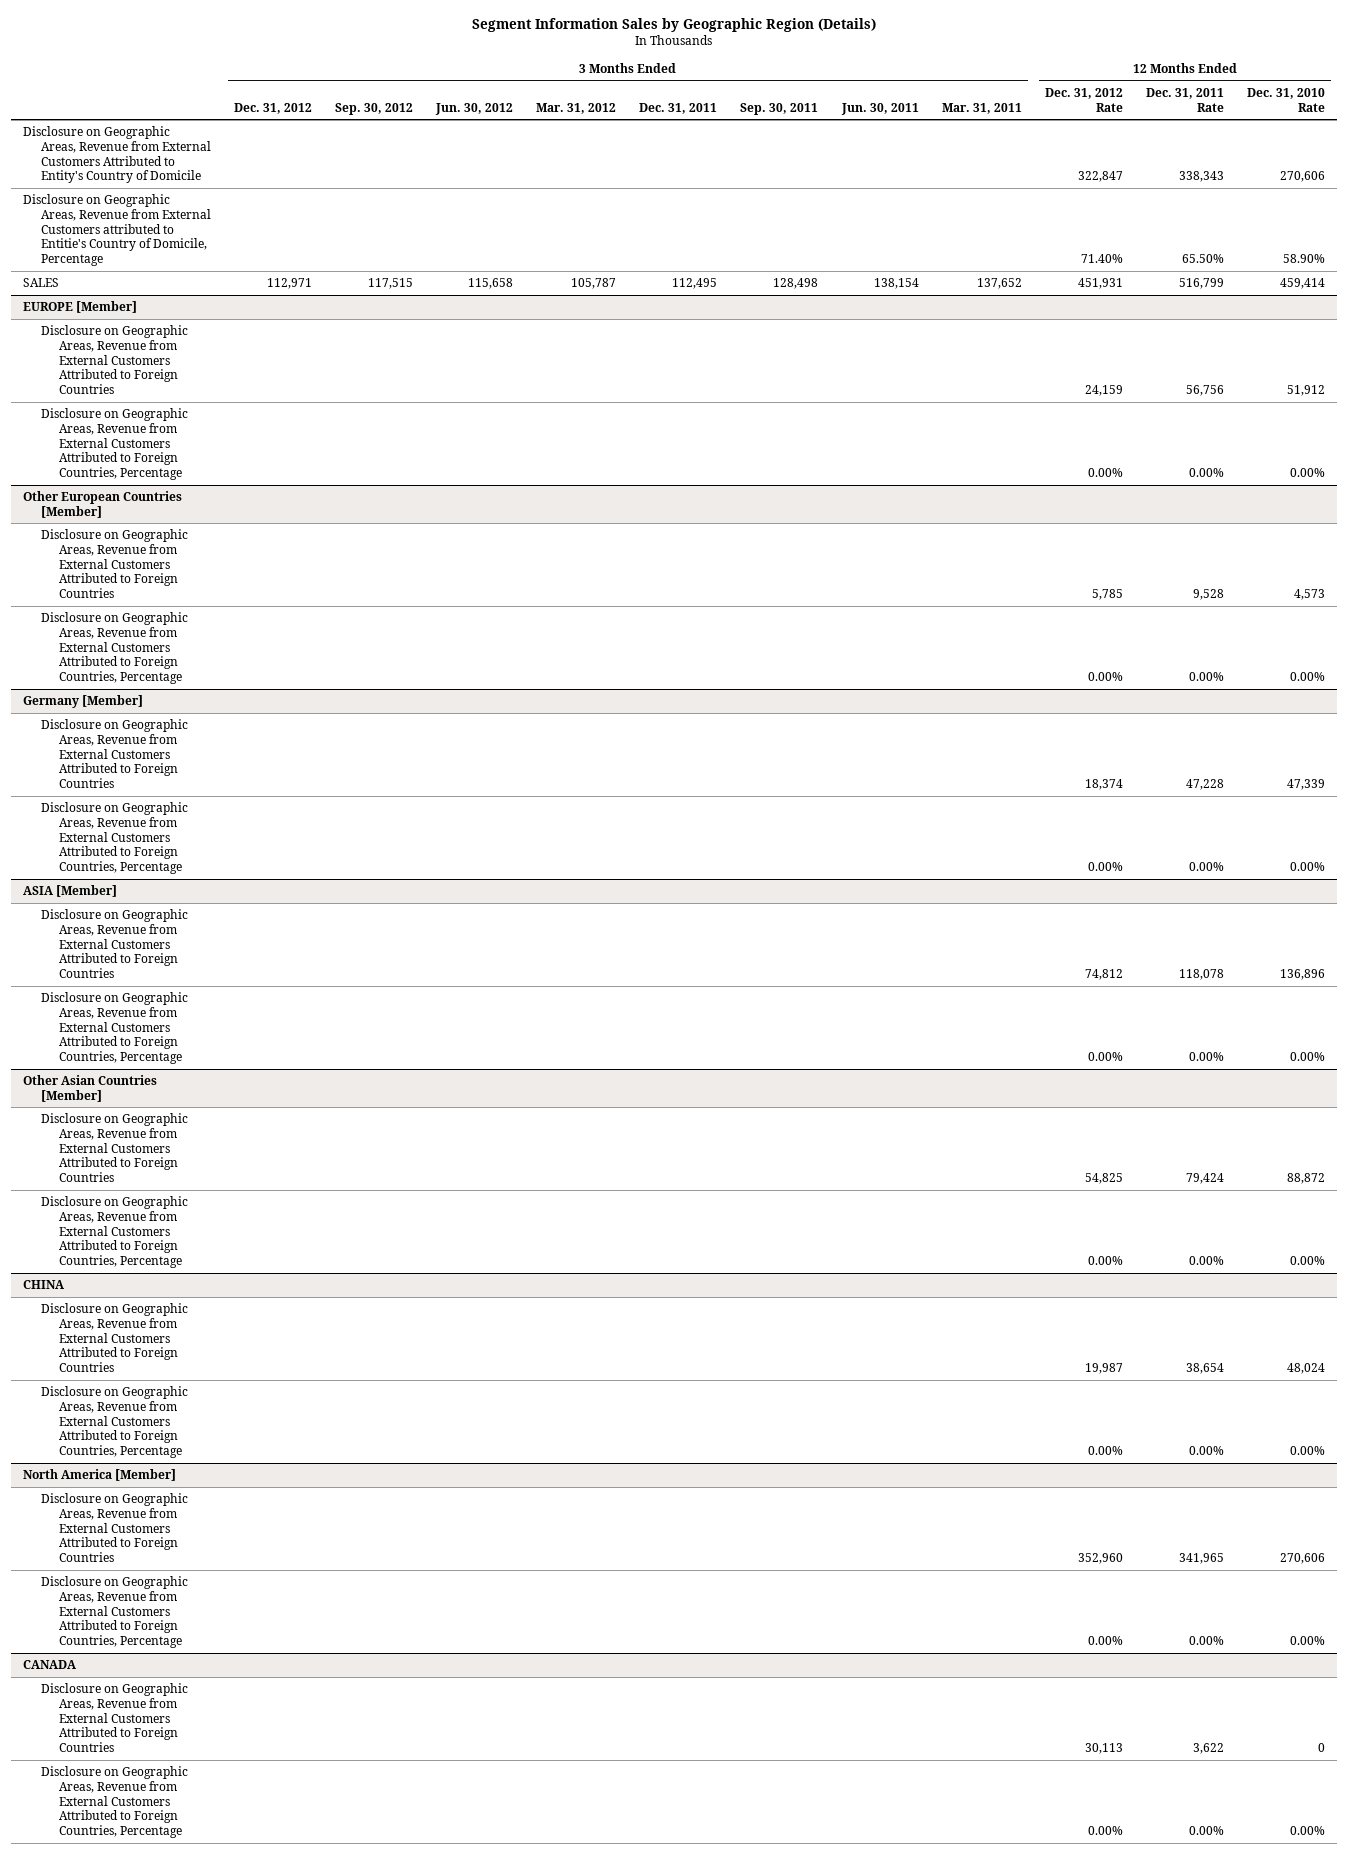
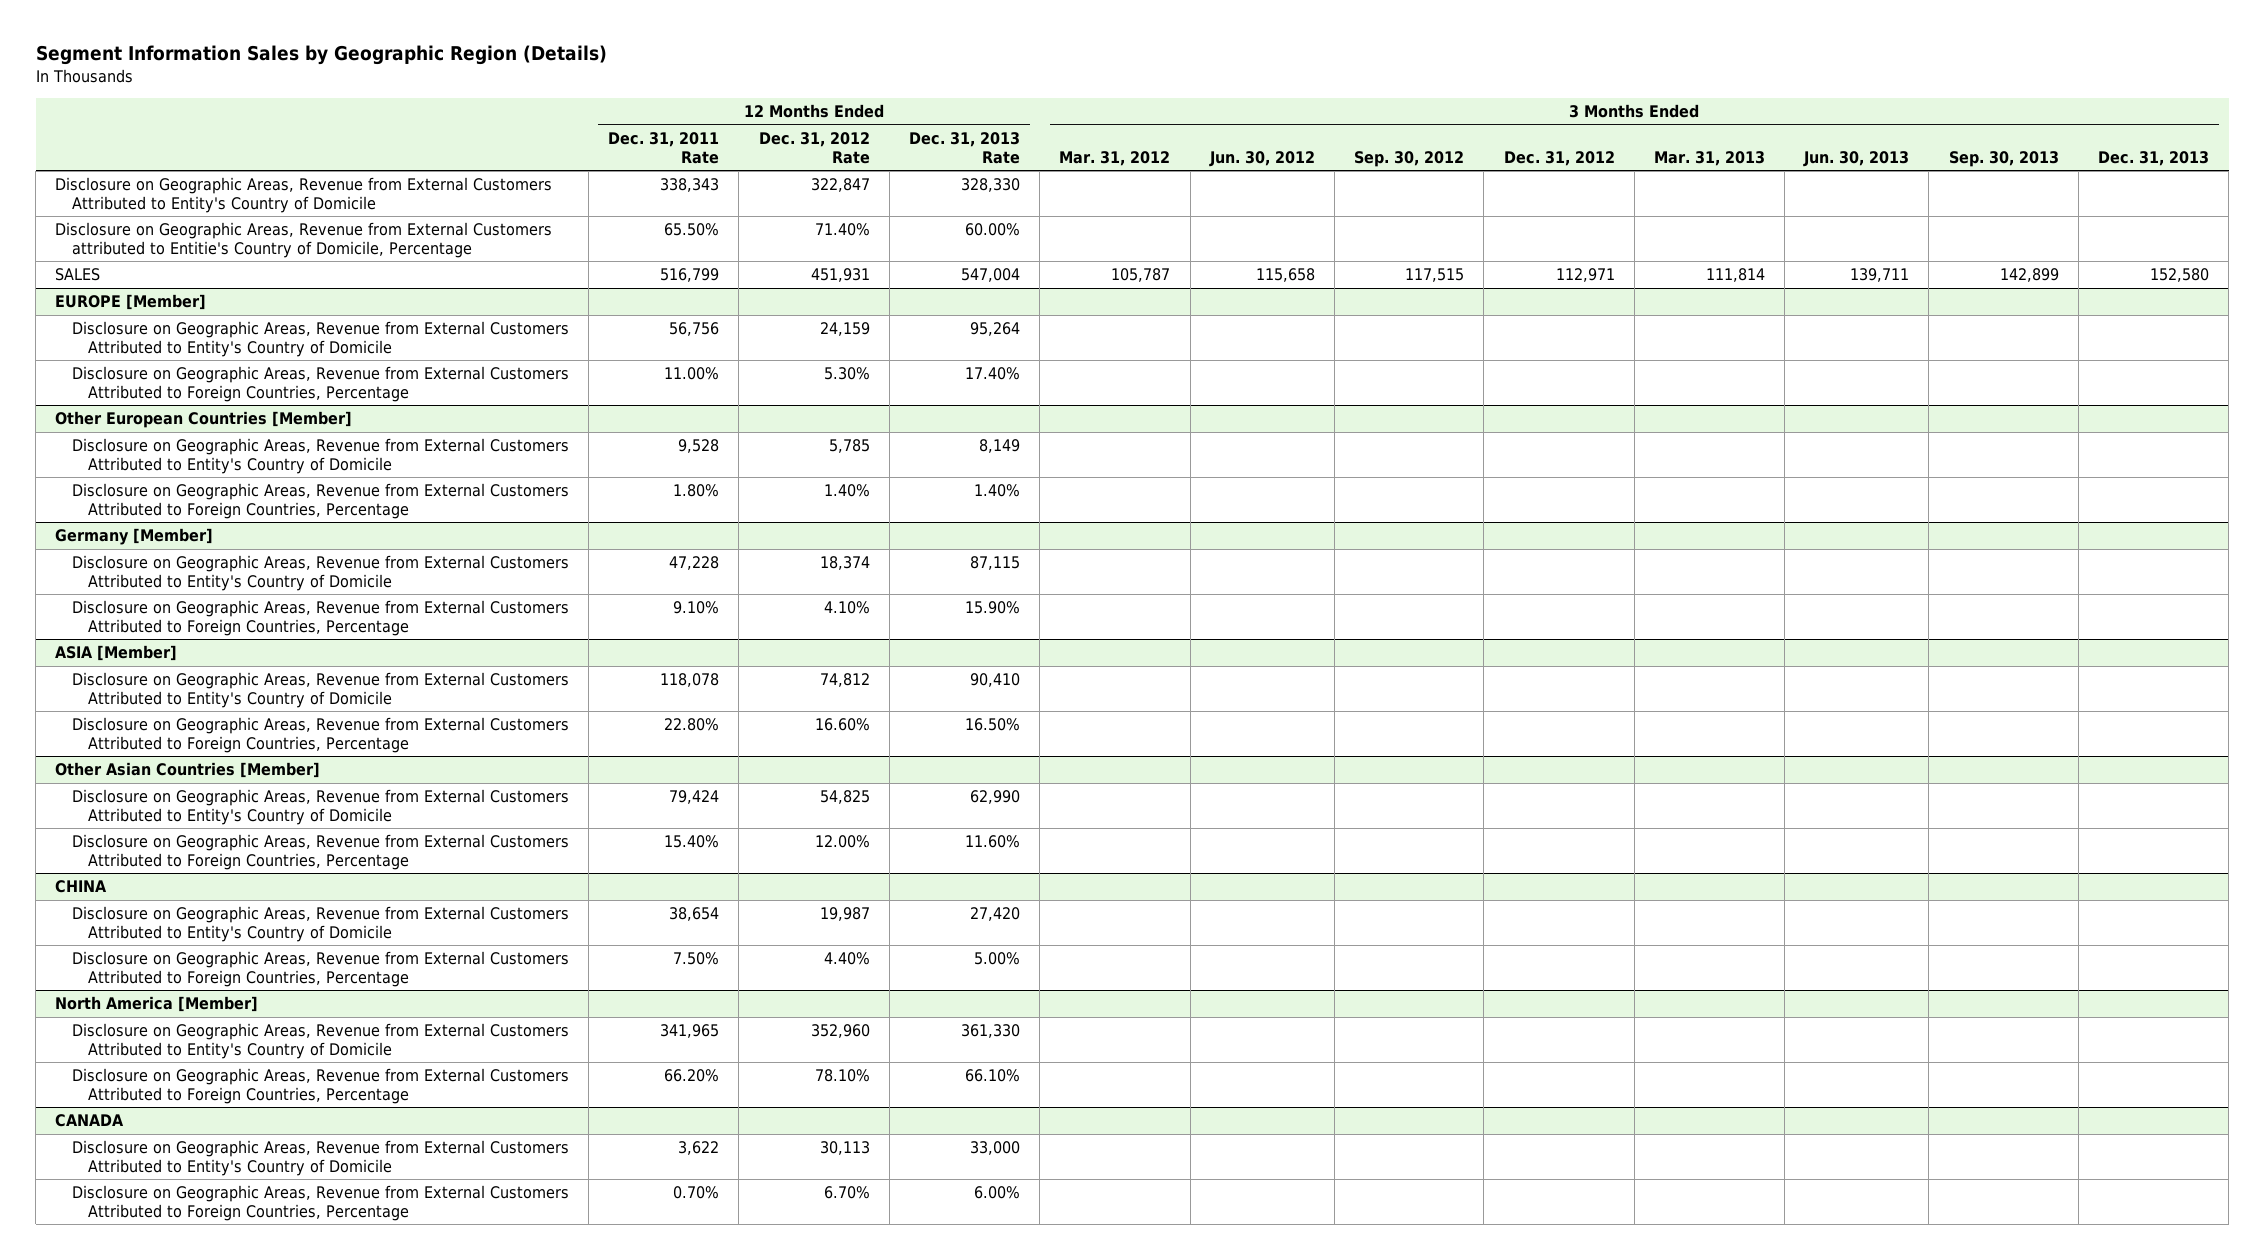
- | 3 Months Ended Dec. 31, 2012 | 3 Months Ended Sep. 30, 2012 | 3 Months Ended Jun. 30, 2012 | 3 Months Ended Mar. 31, 2012 | 3 Months Ended Dec. 31, 2011 | 3 Months Ended Sep. 30, 2011 | 3 Months Ended Jun. 30, 2011 | 3 Months Ended Mar. 31, 2011 | 12 Months Ended Dec. 31, 2012 Rate | 12 Months Ended Dec. 31, 2011 Rate | 12 Months Ended Dec. 31, 2010 Rate
+ | 12 Months Ended Dec. 31, 2011 Rate | 12 Months Ended Dec. 31, 2012 Rate | 12 Months Ended Dec. 31, 2013 Rate | 3 Months Ended Mar. 31, 2012 | 3 Months Ended Jun. 30, 2012 | 3 Months Ended Sep. 30, 2012 | 3 Months Ended Dec. 31, 2012 | 3 Months Ended Mar. 31, 2013 | 3 Months Ended Jun. 30, 2013 | 3 Months Ended Sep. 30, 2013 | 3 Months Ended Dec. 31, 2013
@ EUROPE [Member]
- Disclosure on Geographic Areas, Revenue from External Customers Attributed to Foreign Countries | | | | | | | | | 24,159 | 56,756 | 51,912
- Disclosure on Geographic Areas, Revenue from External Customers Attributed to Foreign Countries, Percentage | | | | | | | | | 0.00% | 0.00% | 0.00%
+ Disclosure on Geographic Areas, Revenue from External Customers Attributed to Entity's Country of Domicile | 56,756 | 24,159 | 95,264 | | | | | | | |
+ Disclosure on Geographic Areas, Revenue from External Customers Attributed to Foreign Countries, Percentage | 11.00% | 5.30% | 17.40% | | | | | | | |
@ Other European Countries [Member]
- Disclosure on Geographic Areas, Revenue from External Customers Attributed to Foreign Countries | | | | | | | | | 5,785 | 9,528 | 4,573
- Disclosure on Geographic Areas, Revenue from External Customers Attributed to Foreign Countries, Percentage | | | | | | | | | 0.00% | 0.00% | 0.00%
+ Disclosure on Geographic Areas, Revenue from External Customers Attributed to Entity's Country of Domicile | 9,528 | 5,785 | 8,149 | | | | | | | |
+ Disclosure on Geographic Areas, Revenue from External Customers Attributed to Foreign Countries, Percentage | 1.80% | 1.40% | 1.40% | | | | | | | |
@ Germany [Member]
- Disclosure on Geographic Areas, Revenue from External Customers Attributed to Foreign Countries | | | | | | | | | 18,374 | 47,228 | 47,339
- Disclosure on Geographic Areas, Revenue from External Customers Attributed to Foreign Countries, Percentage | | | | | | | | | 0.00% | 0.00% | 0.00%
+ Disclosure on Geographic Areas, Revenue from External Customers Attributed to Entity's Country of Domicile | 47,228 | 18,374 | 87,115 | | | | | | | |
+ Disclosure on Geographic Areas, Revenue from External Customers Attributed to Foreign Countries, Percentage | 9.10% | 4.10% | 15.90% | | | | | | | |
@ ASIA [Member]
- Disclosure on Geographic Areas, Revenue from External Customers Attributed to Foreign Countries | | | | | | | | | 74,812 | 118,078 | 136,896
- Disclosure on Geographic Areas, Revenue from External Customers Attributed to Foreign Countries, Percentage | | | | | | | | | 0.00% | 0.00% | 0.00%
+ Disclosure on Geographic Areas, Revenue from External Customers Attributed to Entity's Country of Domicile | 118,078 | 74,812 | 90,410 | | | | | | | |
+ Disclosure on Geographic Areas, Revenue from External Customers Attributed to Foreign Countries, Percentage | 22.80% | 16.60% | 16.50% | | | | | | | |
@ Other Asian Countries [Member]
- Disclosure on Geographic Areas, Revenue from External Customers Attributed to Foreign Countries | | | | | | | | | 54,825 | 79,424 | 88,872
- Disclosure on Geographic Areas, Revenue from External Customers Attributed to Foreign Countries, Percentage | | | | | | | | | 0.00% | 0.00% | 0.00%
+ Disclosure on Geographic Areas, Revenue from External Customers Attributed to Entity's Country of Domicile | 79,424 | 54,825 | 62,990 | | | | | | | |
+ Disclosure on Geographic Areas, Revenue from External Customers Attributed to Foreign Countries, Percentage | 15.40% | 12.00% | 11.60% | | | | | | | |
@ CHINA
- Disclosure on Geographic Areas, Revenue from External Customers Attributed to Foreign Countries | | | | | | | | | 19,987 | 38,654 | 48,024
- Disclosure on Geographic Areas, Revenue from External Customers Attributed to Foreign Countries, Percentage | | | | | | | | | 0.00% | 0.00% | 0.00%
+ Disclosure on Geographic Areas, Revenue from External Customers Attributed to Entity's Country of Domicile | 38,654 | 19,987 | 27,420 | | | | | | | |
+ Disclosure on Geographic Areas, Revenue from External Customers Attributed to Foreign Countries, Percentage | 7.50% | 4.40% | 5.00% | | | | | | | |
@ North America [Member]
- Disclosure on Geographic Areas, Revenue from External Customers Attributed to Foreign Countries | | | | | | | | | 352,960 | 341,965 | 270,606
- Disclosure on Geographic Areas, Revenue from External Customers Attributed to Foreign Countries, Percentage | | | | | | | | | 0.00% | 0.00% | 0.00%
+ Disclosure on Geographic Areas, Revenue from External Customers Attributed to Entity's Country of Domicile | 341,965 | 352,960 | 361,330 | | | | | | | |
+ Disclosure on Geographic Areas, Revenue from External Customers Attributed to Foreign Countries, Percentage | 66.20% | 78.10% | 66.10% | | | | | | | |
@ CANADA
- Disclosure on Geographic Areas, Revenue from External Customers Attributed to Foreign Countries | | | | | | | | | 30,113 | 3,622 | 0
- Disclosure on Geographic Areas, Revenue from External Customers Attributed to Foreign Countries, Percentage | | | | | | | | | 0.00% | 0.00% | 0.00%
+ Disclosure on Geographic Areas, Revenue from External Customers Attributed to Entity's Country of Domicile | 3,622 | 30,113 | 33,000 | | | | | | | |
+ Disclosure on Geographic Areas, Revenue from External Customers Attributed to Foreign Countries, Percentage | 0.70% | 6.70% | 6.00% | | | | | | | |

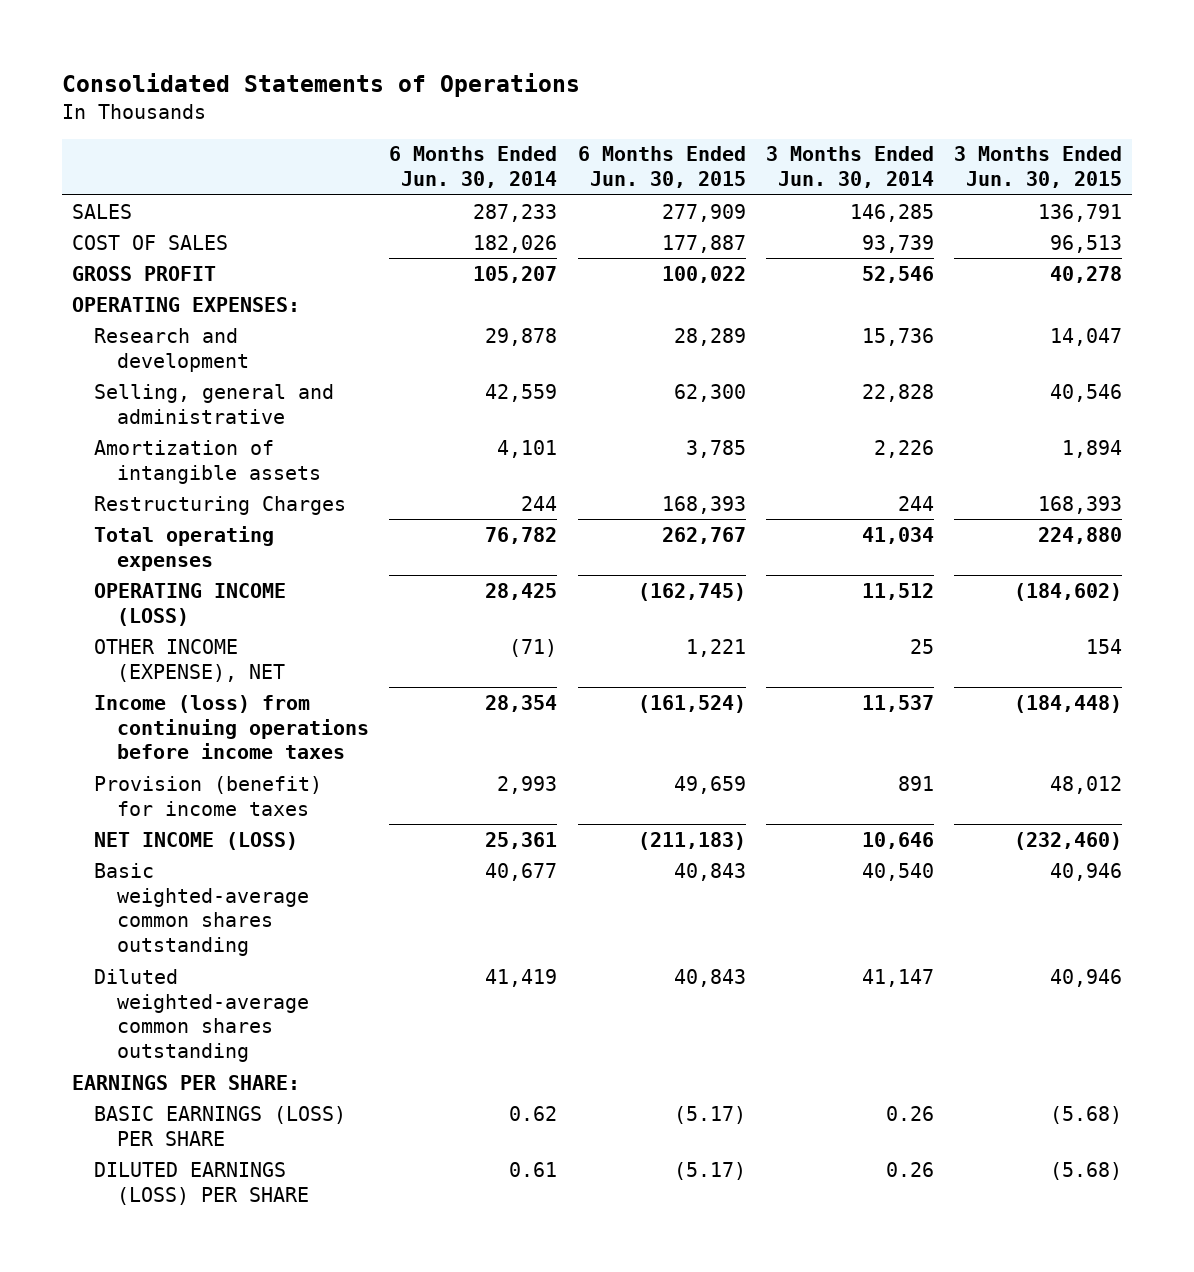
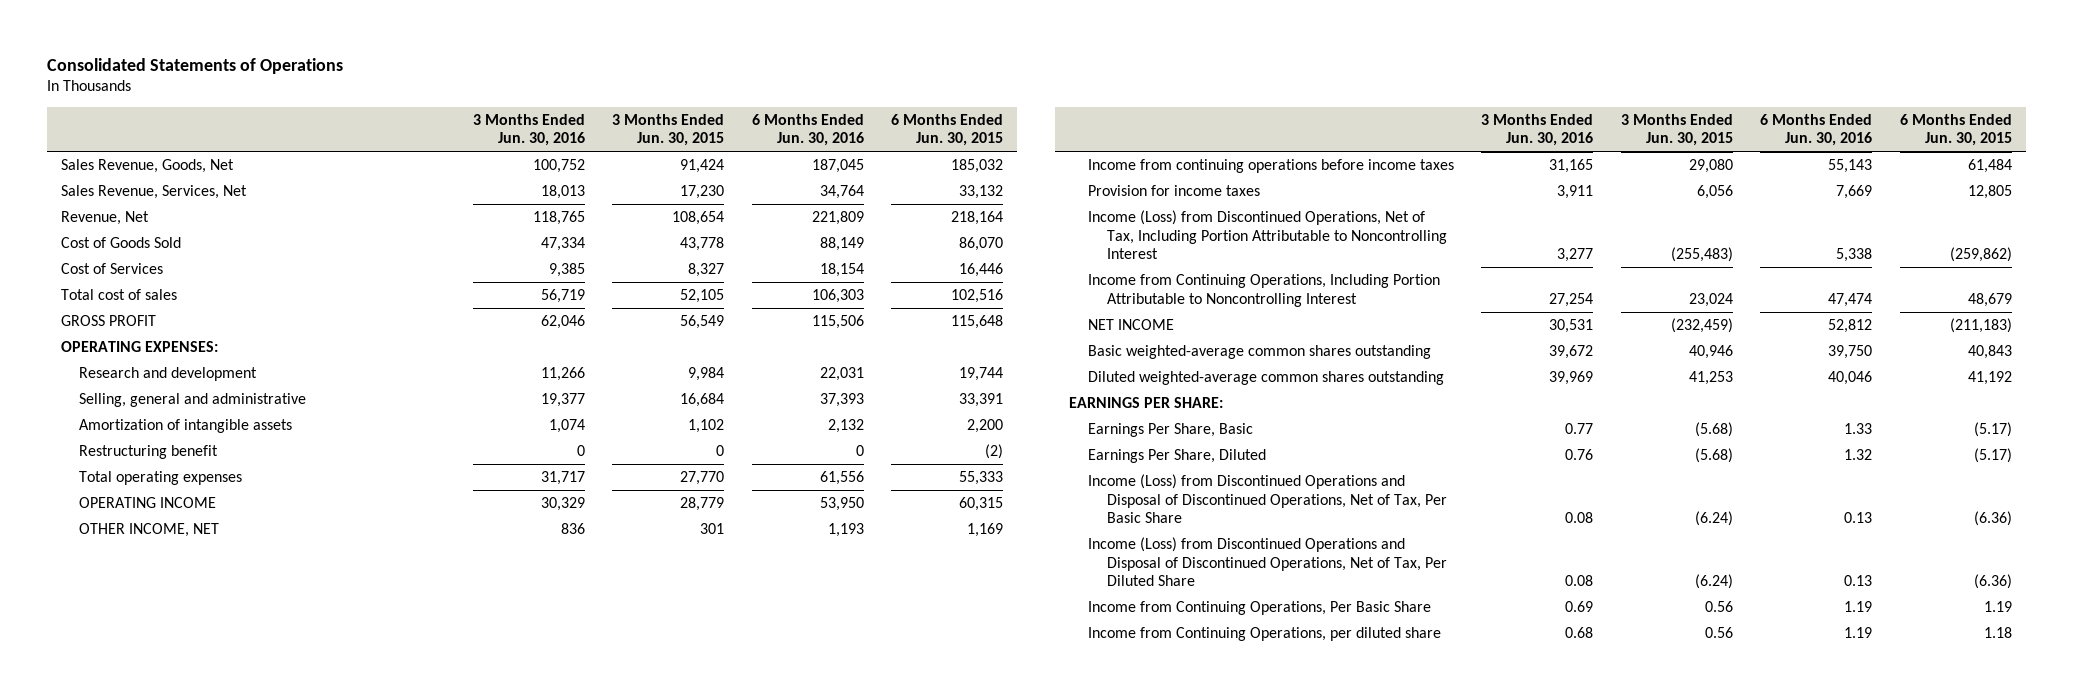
- | 6 Months Ended Jun. 30, 2014 | 6 Months Ended Jun. 30, 2015 | 3 Months Ended Jun. 30, 2014 | 3 Months Ended Jun. 30, 2015
+ | 3 Months Ended Jun. 30, 2016 | 3 Months Ended Jun. 30, 2015 | 6 Months Ended Jun. 30, 2016 | 6 Months Ended Jun. 30, 2015
- SALES | 287,233 | 277,909 | 146,285 | 136,791
- COST OF SALES | 182,026 | 177,887 | 93,739 | 96,513
- GROSS PROFIT | 105,207 | 100,022 | 52,546 | 40,278
+ Sales Revenue, Goods, Net | 100,752 | 91,424 | 187,045 | 185,032
+ Sales Revenue, Services, Net | 18,013 | 17,230 | 34,764 | 33,132
+ Revenue, Net | 118,765 | 108,654 | 221,809 | 218,164
+ Cost of Goods Sold | 47,334 | 43,778 | 88,149 | 86,070
+ Cost of Services | 9,385 | 8,327 | 18,154 | 16,446
+ Total cost of sales | 56,719 | 52,105 | 106,303 | 102,516
+ GROSS PROFIT | 62,046 | 56,549 | 115,506 | 115,648
- Research and development | 29,878 | 28,289 | 15,736 | 14,047
- Selling, general and administrative | 42,559 | 62,300 | 22,828 | 40,546
- Amortization of intangible assets | 4,101 | 3,785 | 2,226 | 1,894
- Restructuring Charges | 244 | 168,393 | 244 | 168,393
- Total operating expenses | 76,782 | 262,767 | 41,034 | 224,880
- OPERATING INCOME (LOSS) | 28,425 | (162,745) | 11,512 | (184,602)
- OTHER INCOME (EXPENSE), NET | (71) | 1,221 | 25 | 154
- Income (loss) from continuing operations before income taxes | 28,354 | (161,524) | 11,537 | (184,448)
- Provision (benefit) for income taxes | 2,993 | 49,659 | 891 | 48,012
- NET INCOME (LOSS) | 25,361 | (211,183) | 10,646 | (232,460)
+ Research and development | 11,266 | 9,984 | 22,031 | 19,744
+ Selling, general and administrative | 19,377 | 16,684 | 37,393 | 33,391
+ Amortization of intangible assets | 1,074 | 1,102 | 2,132 | 2,200
+ Restructuring benefit | 0 | 0 | 0 | (2)
+ Total operating expenses | 31,717 | 27,770 | 61,556 | 55,333
+ OPERATING INCOME | 30,329 | 28,779 | 53,950 | 60,315
+ OTHER INCOME, NET | 836 | 301 | 1,193 | 1,169
+ Income from continuing operations before income taxes | 31,165 | 29,080 | 55,143 | 61,484
+ Provision for income taxes | 3,911 | 6,056 | 7,669 | 12,805
+ Income (Loss) from Discontinued Operations, Net of Tax, Including Portion Attributable to Noncontrolling Interest | 3,277 | (255,483) | 5,338 | (259,862)
+ Income from Continuing Operations, Including Portion Attributable to Noncontrolling Interest | 27,254 | 23,024 | 47,474 | 48,679
+ NET INCOME | 30,531 | (232,459) | 52,812 | (211,183)
- Diluted weighted-average common shares outstanding | 41,419 | 40,843 | 41,147 | 40,946
+ Diluted weighted-average common shares outstanding | 39,969 | 41,253 | 40,046 | 41,192
- BASIC EARNINGS (LOSS) PER SHARE | 0.62 | (5.17) | 0.26 | (5.68)
- DILUTED EARNINGS (LOSS) PER SHARE | 0.61 | (5.17) | 0.26 | (5.68)
+ Earnings Per Share, Basic | 0.77 | (5.68) | 1.33 | (5.17)
+ Earnings Per Share, Diluted | 0.76 | (5.68) | 1.32 | (5.17)
+ Income (Loss) from Discontinued Operations and Disposal of Discontinued Operations, Net of Tax, Per Basic Share | 0.08 | (6.24) | 0.13 | (6.36)
+ Income (Loss) from Discontinued Operations and Disposal of Discontinued Operations, Net of Tax, Per Diluted Share | 0.08 | (6.24) | 0.13 | (6.36)
+ Income from Continuing Operations, Per Basic Share | 0.69 | 0.56 | 1.19 | 1.19
+ Income from Continuing Operations, per diluted share | 0.68 | 0.56 | 1.19 | 1.18

